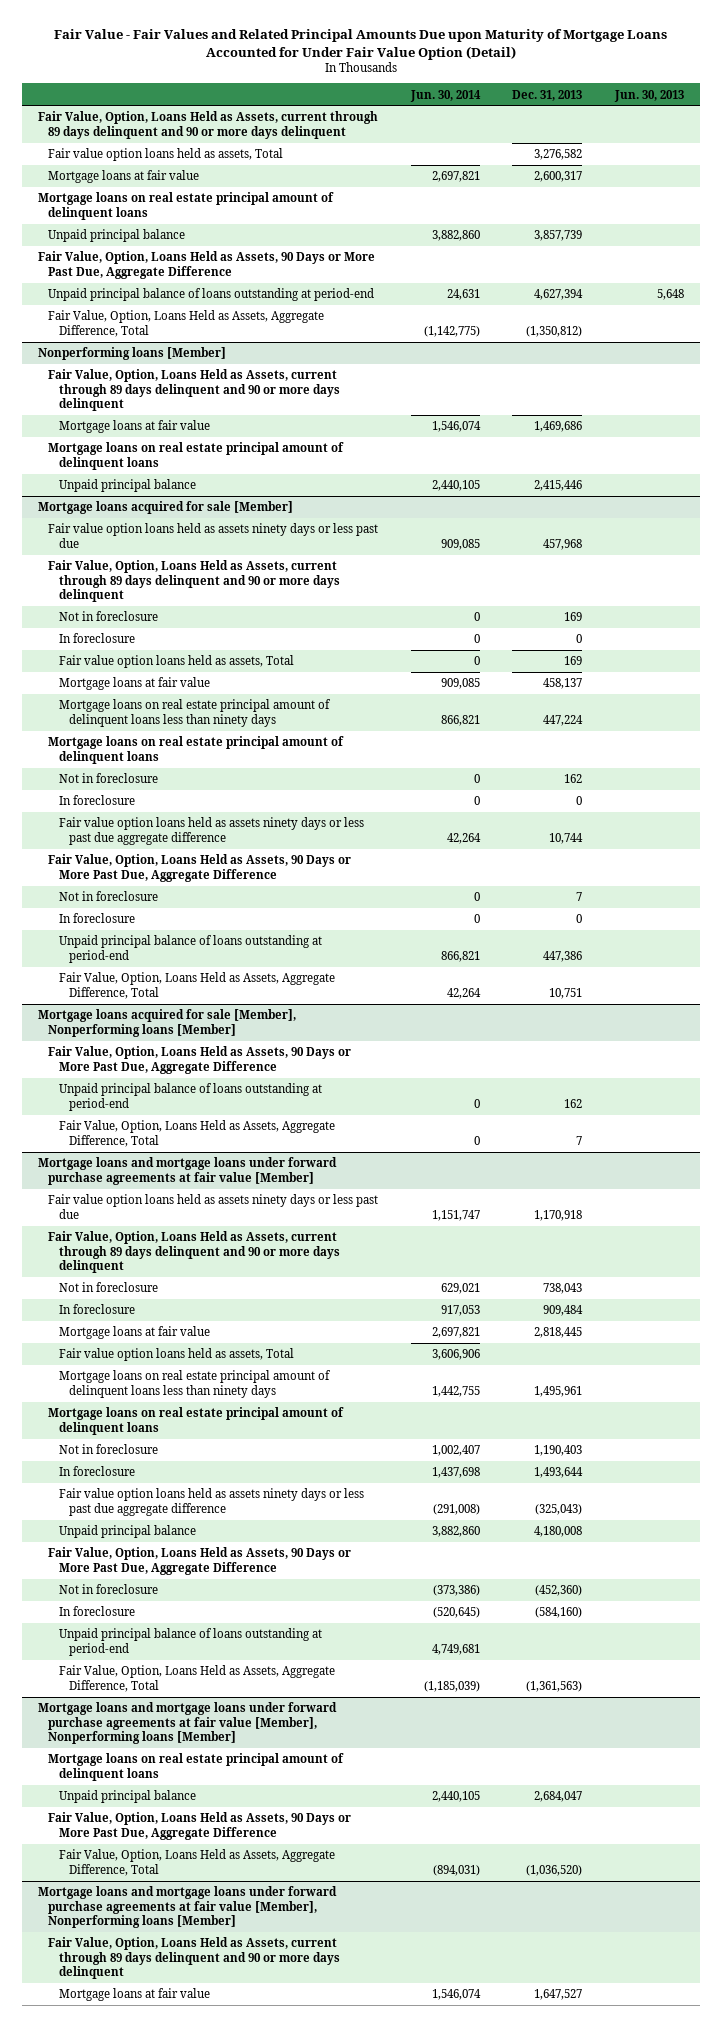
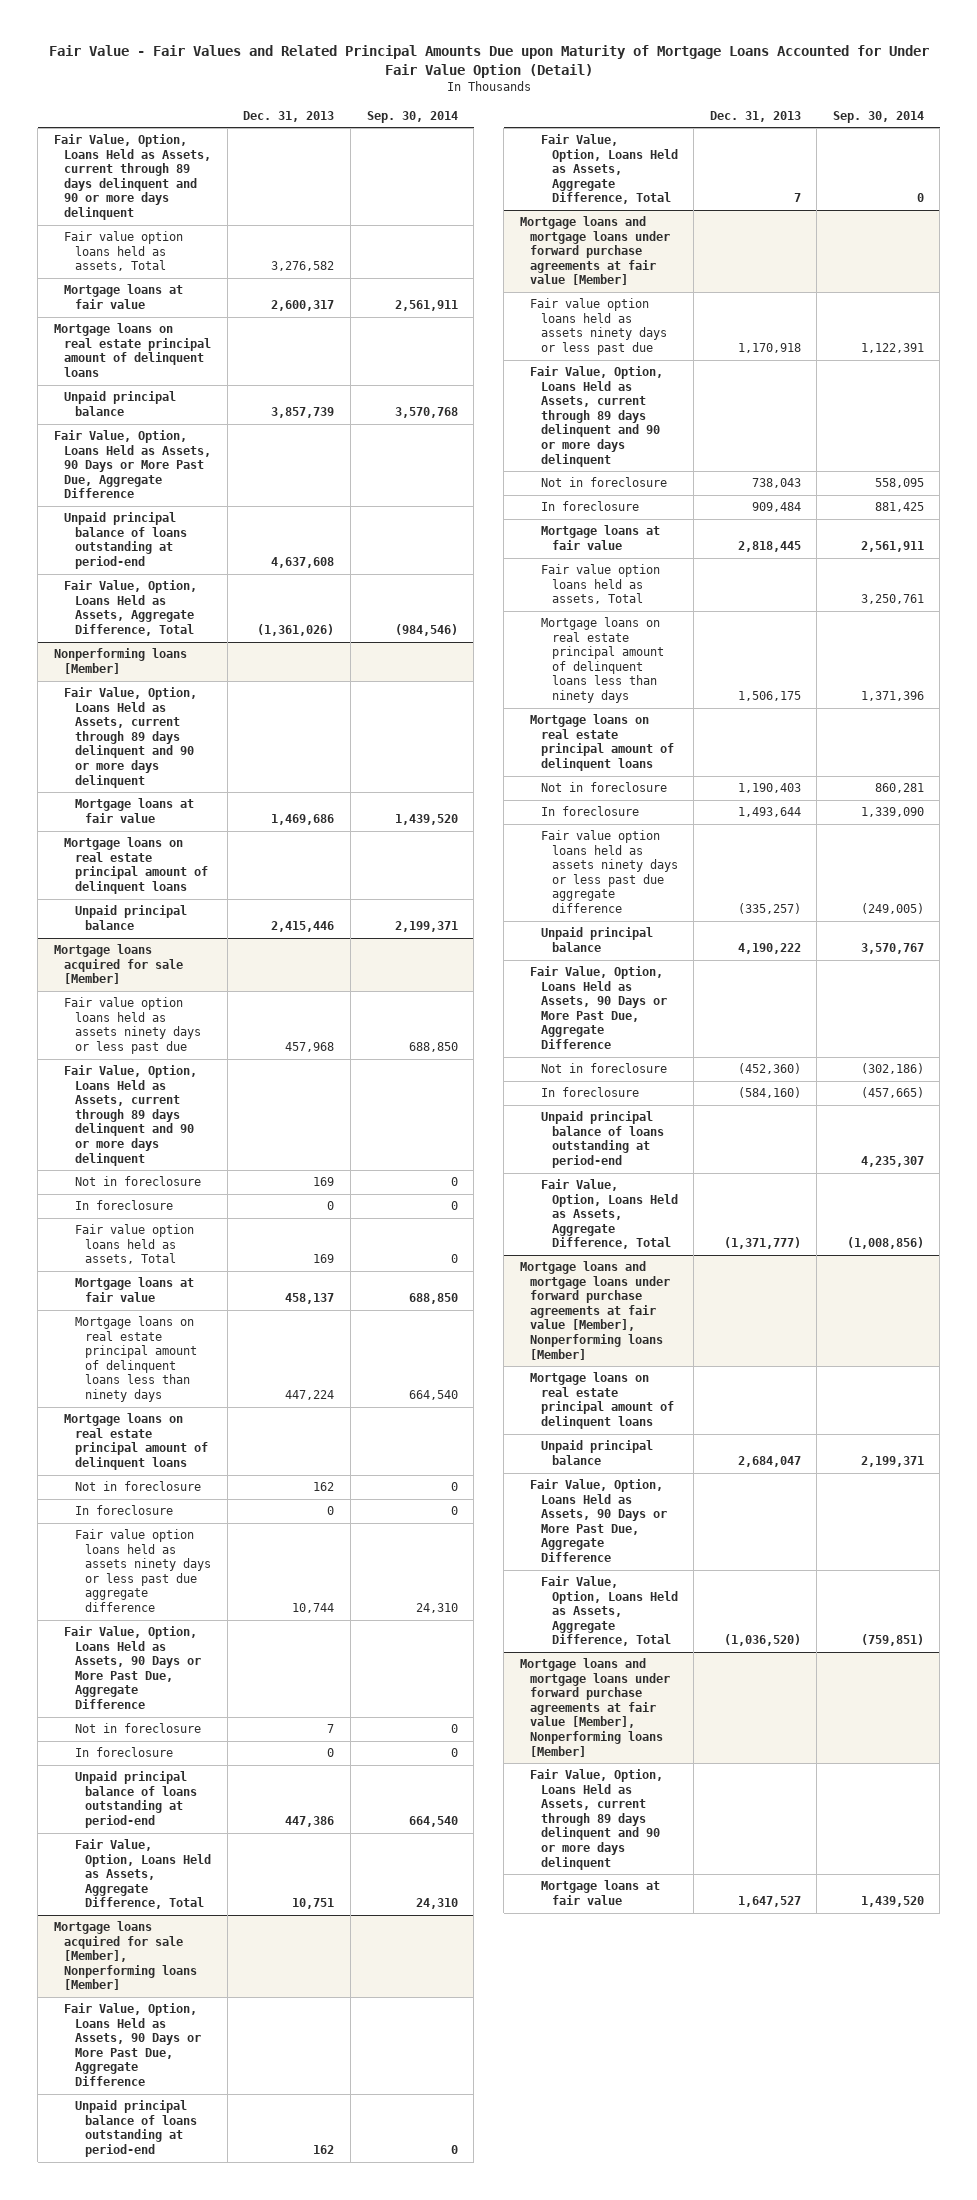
- | Jun. 30, 2014 | Dec. 31, 2013 | Jun. 30, 2013
+ | Dec. 31, 2013 | Sep. 30, 2014
- Unpaid principal balance of loans outstanding at period-end | 24,631 | 4,627,394 | 5,648
- Fair Value, Option, Loans Held as Assets, Aggregate Difference, Total | (1,142,775) | (1,350,812) |
+ Unpaid principal balance of loans outstanding at period-end | 4,637,608 |
+ Fair Value, Option, Loans Held as Assets, Aggregate Difference, Total | (1,361,026) | (984,546)
@ Mortgage loans and mortgage loans under forward purchase agreements at fair value [Member]
- Mortgage loans on real estate principal amount of delinquent loans less than ninety days | 1,442,755 | 1,495,961 |
+ Mortgage loans on real estate principal amount of delinquent loans less than ninety days | 1,506,175 | 1,371,396
- Fair value option loans held as assets ninety days or less past due aggregate difference | (291,008) | (325,043) |
- Unpaid principal balance | 3,882,860 | 4,180,008 |
+ Fair value option loans held as assets ninety days or less past due aggregate difference | (335,257) | (249,005)
+ Unpaid principal balance | 4,190,222 | 3,570,767
- Fair Value, Option, Loans Held as Assets, Aggregate Difference, Total | (1,185,039) | (1,361,563) |
+ Fair Value, Option, Loans Held as Assets, Aggregate Difference, Total | (1,371,777) | (1,008,856)

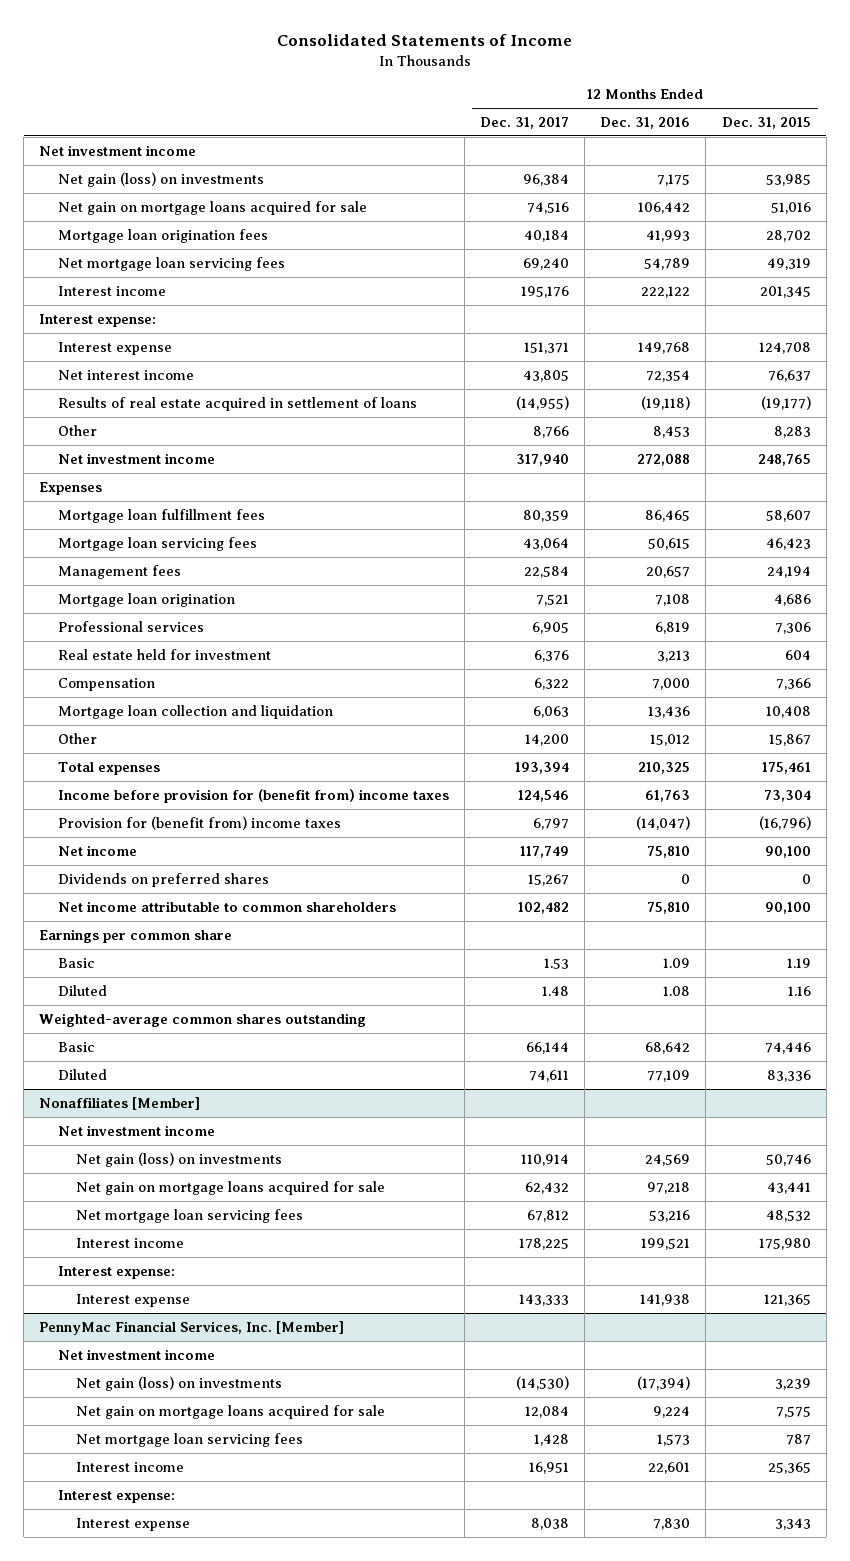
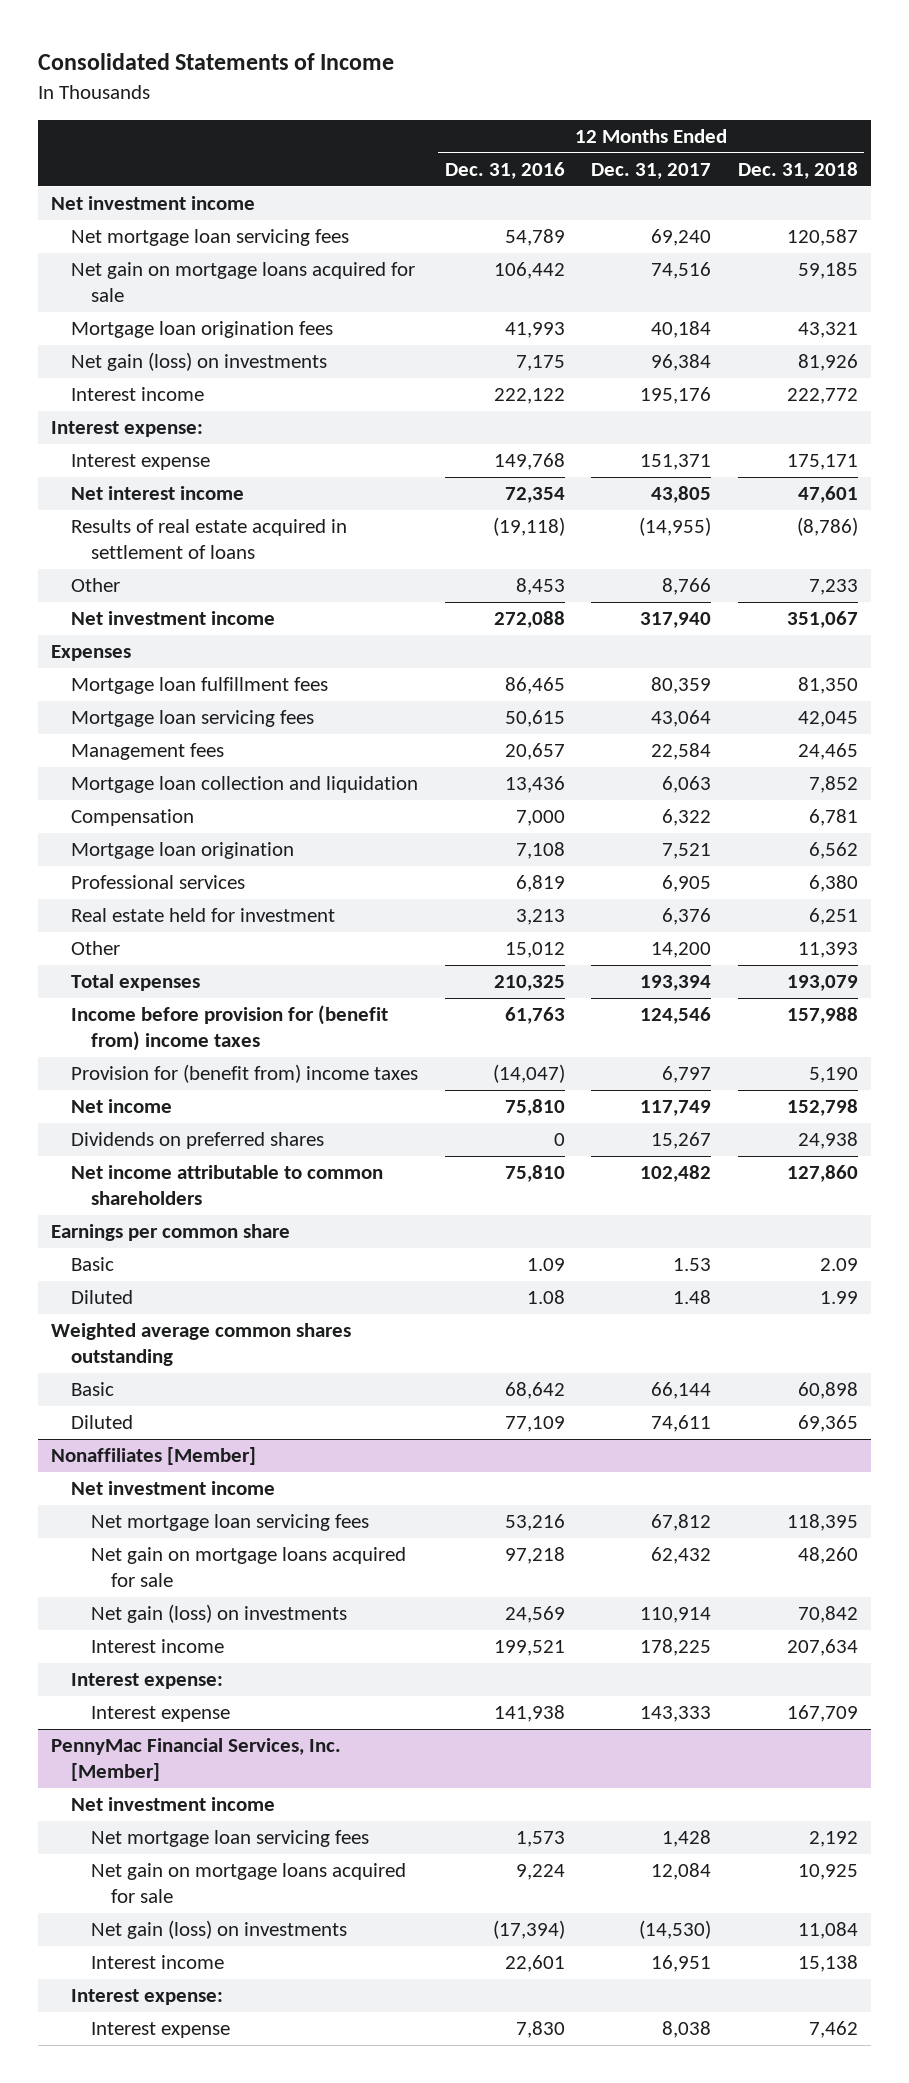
- | 12 Months Ended Dec. 31, 2017 | 12 Months Ended Dec. 31, 2016 | 12 Months Ended Dec. 31, 2015
+ | 12 Months Ended Dec. 31, 2016 | 12 Months Ended Dec. 31, 2017 | 12 Months Ended Dec. 31, 2018
moved up: Net mortgage loan servicing fees | 54,789 | 69,240 | 120,587
moved down: Net gain (loss) on investments | 7,175 | 96,384 | 81,926
moved up: Mortgage loan collection and liquidation | 13,436 | 6,063 | 7,852
moved up: Compensation | 7,000 | 6,322 | 6,781
- Weighted-average common shares outstanding
+ Weighted average common shares outstanding
@ Nonaffiliates [Member]
moved down: Net gain on mortgage loans acquired for sale | 97,218 | 62,432 | 48,260
moved down: Net gain (loss) on investments | 24,569 | 110,914 | 70,842
@ PennyMac Financial Services, Inc. [Member]
moved down: Net gain on mortgage loans acquired for sale | 9,224 | 12,084 | 10,925
moved down: Net gain (loss) on investments | (17,394) | (14,530) | 11,084

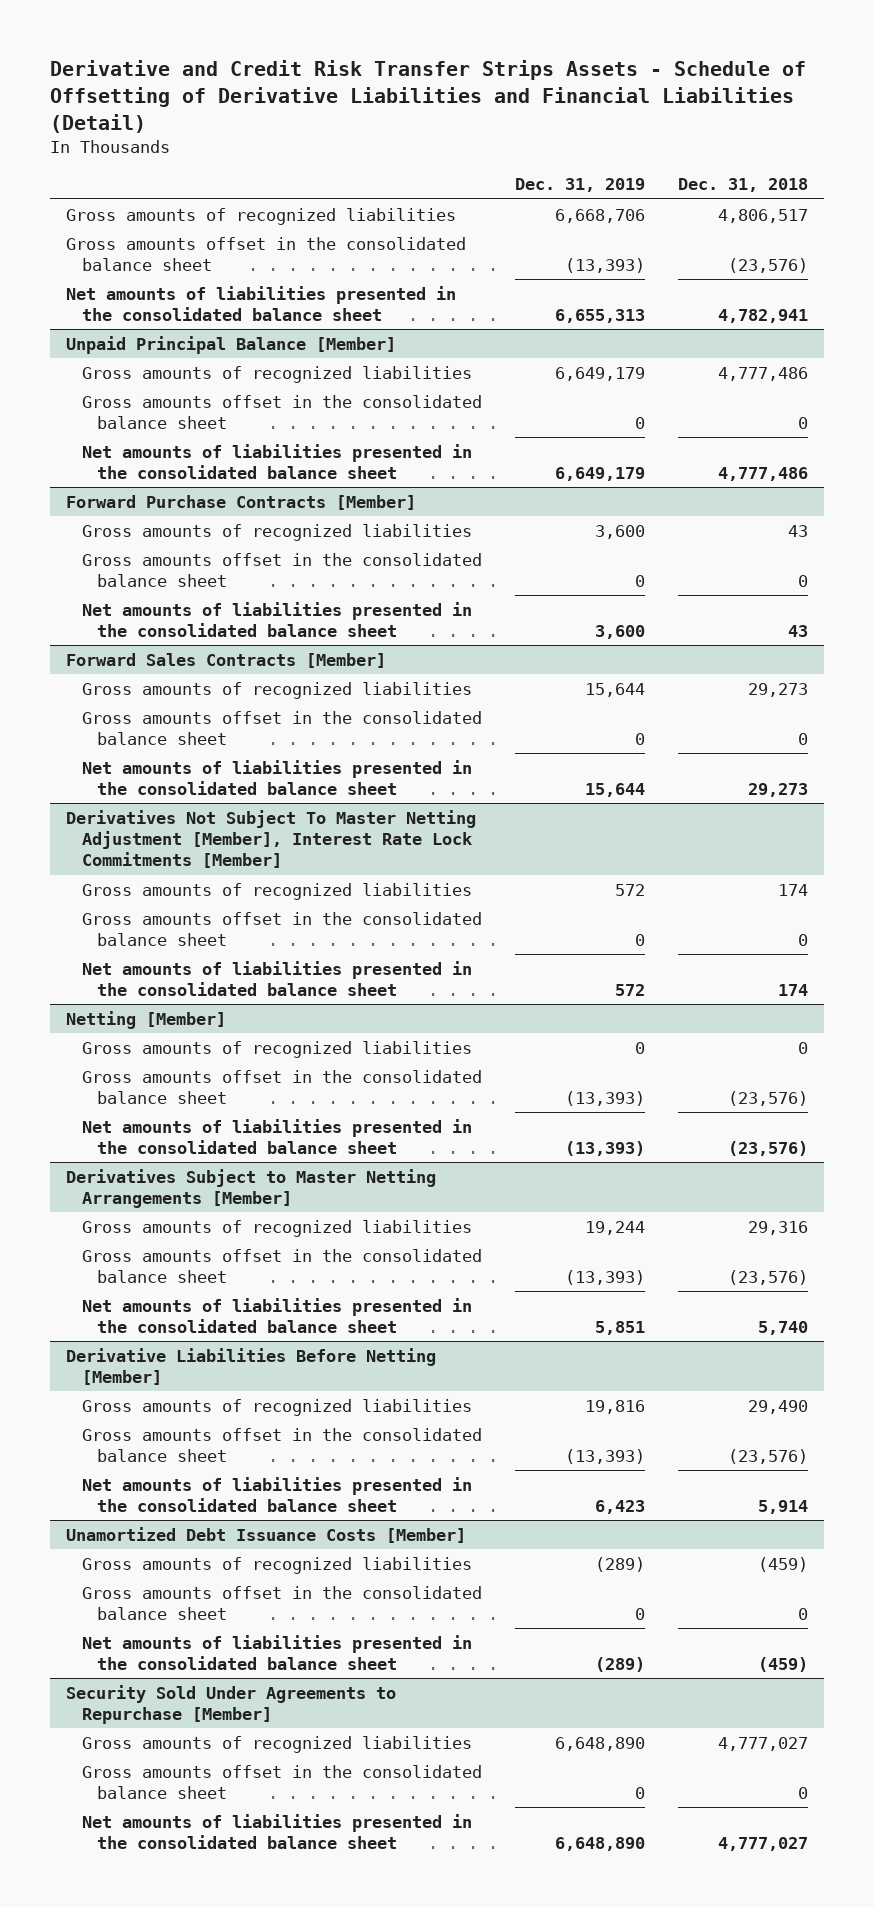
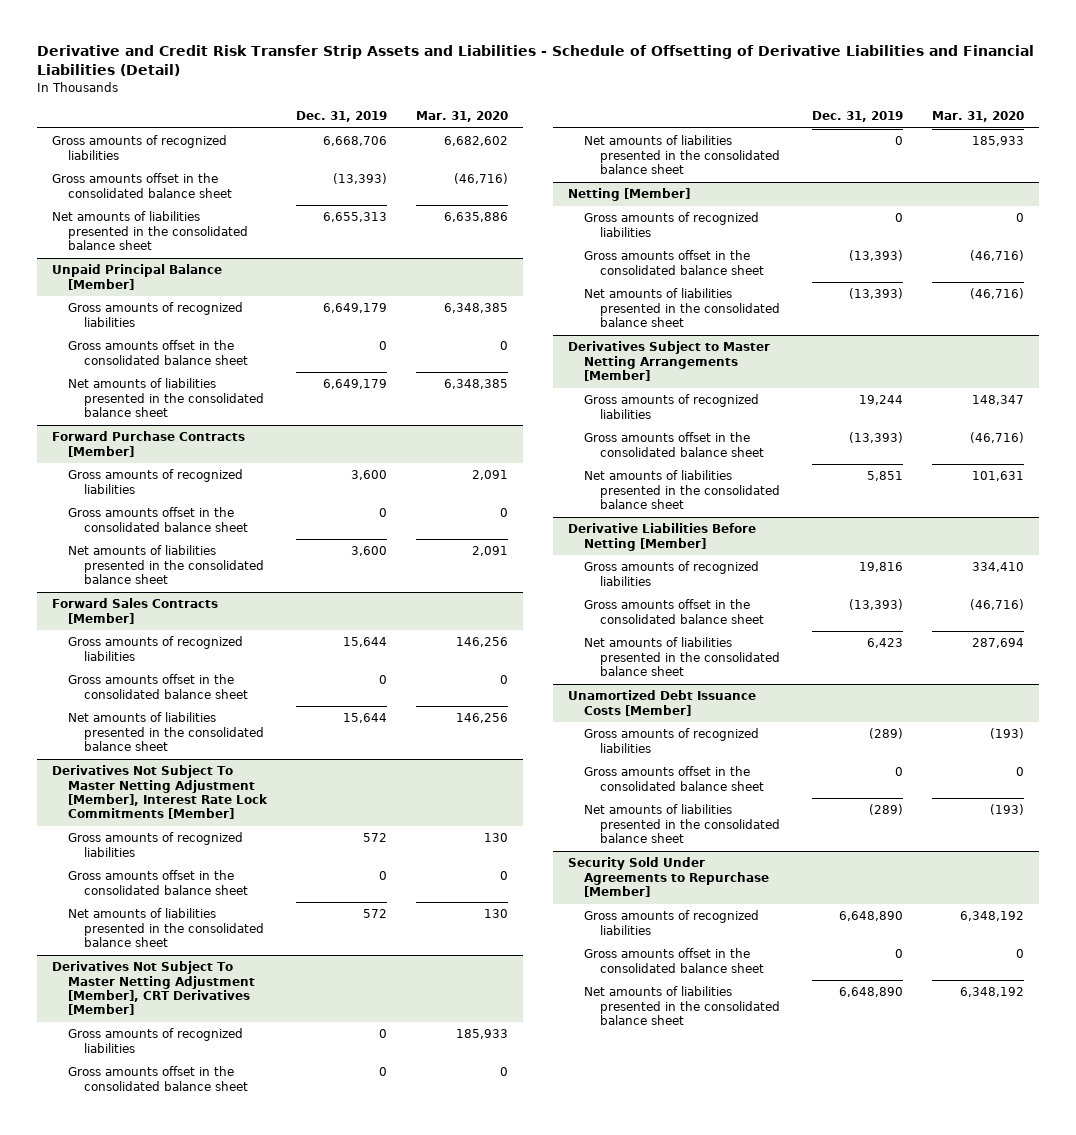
- Derivative and Credit Risk Transfer Strips Assets - Schedule of Offsetting of Derivative Liabilities and Financial Liabilities (Detail)
+ Derivative and Credit Risk Transfer Strip Assets and Liabilities - Schedule of Offsetting of Derivative Liabilities and Financial Liabilities (Detail)
- | Dec. 31, 2019 | Dec. 31, 2018
+ | Dec. 31, 2019 | Mar. 31, 2020
+ Derivatives Not Subject To Master Netting Adjustment [Member], CRT Derivatives [Member]
+ Gross amounts of recognized liabilities | 0 | 185,933
+ Gross amounts offset in the consolidated balance sheet | 0 | 0
+ Net amounts of liabilities presented in the consolidated balance sheet | 0 | 185,933

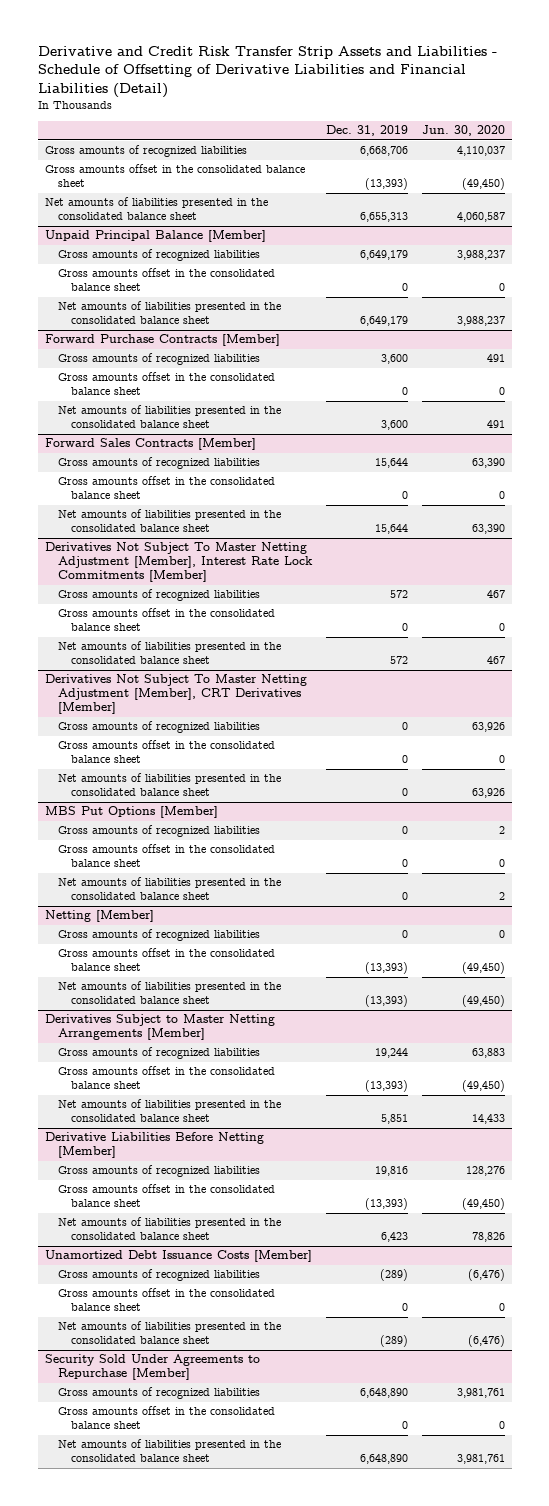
- | Dec. 31, 2019 | Mar. 31, 2020
+ | Dec. 31, 2019 | Jun. 30, 2020
+ MBS Put Options [Member]
+ Gross amounts of recognized liabilities | 0 | 2
+ Gross amounts offset in the consolidated balance sheet | 0 | 0
+ Net amounts of liabilities presented in the consolidated balance sheet | 0 | 2

